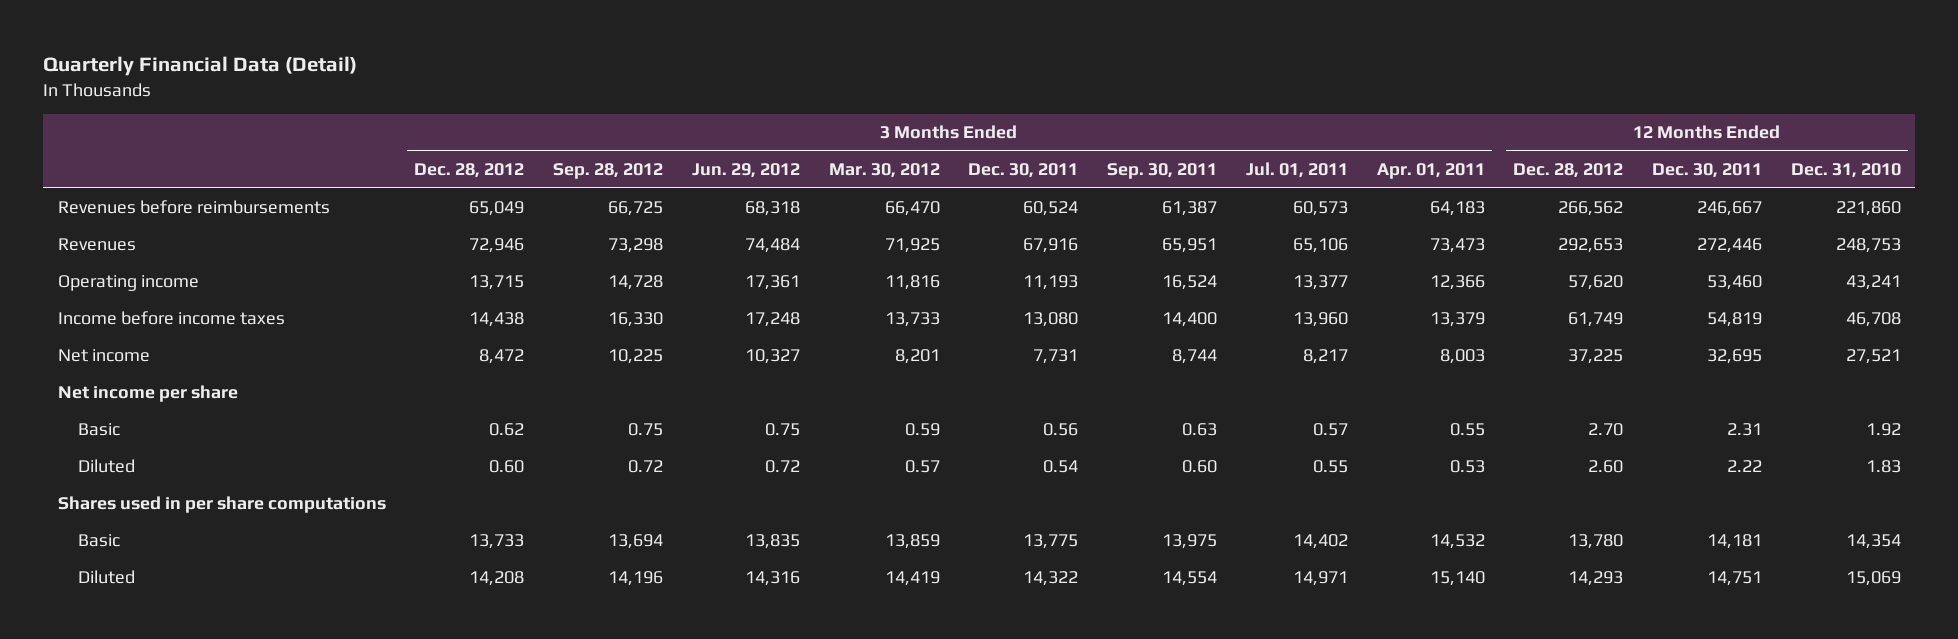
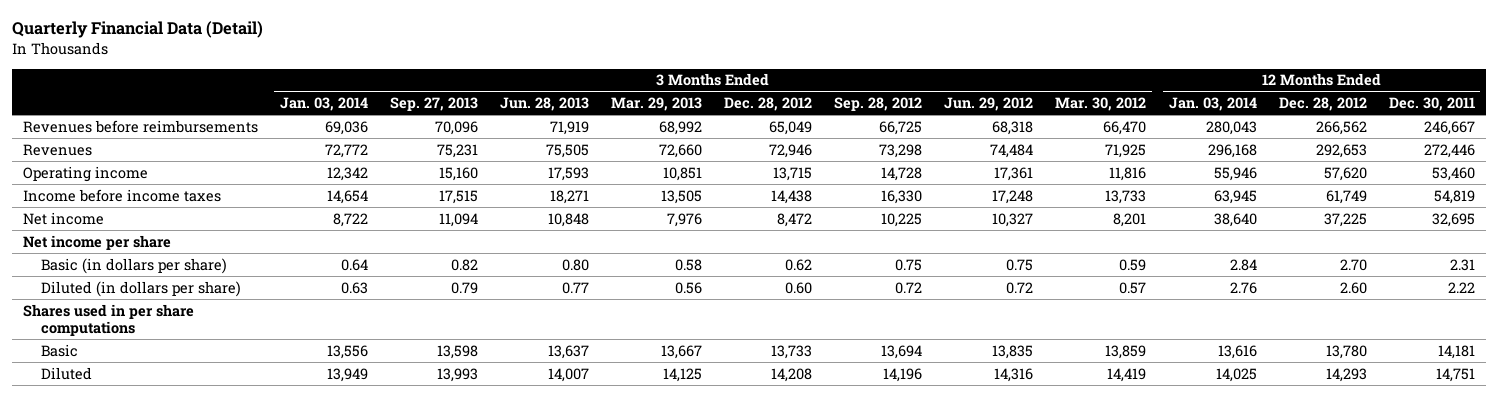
- | 3 Months Ended Dec. 28, 2012 | 3 Months Ended Sep. 28, 2012 | 3 Months Ended Jun. 29, 2012 | 3 Months Ended Mar. 30, 2012 | 3 Months Ended Dec. 30, 2011 | 3 Months Ended Sep. 30, 2011 | 3 Months Ended Jul. 01, 2011 | 3 Months Ended Apr. 01, 2011 | 12 Months Ended Dec. 28, 2012 | 12 Months Ended Dec. 30, 2011 | 12 Months Ended Dec. 31, 2010
+ | 3 Months Ended Jan. 03, 2014 | 3 Months Ended Sep. 27, 2013 | 3 Months Ended Jun. 28, 2013 | 3 Months Ended Mar. 29, 2013 | 3 Months Ended Dec. 28, 2012 | 3 Months Ended Sep. 28, 2012 | 3 Months Ended Jun. 29, 2012 | 3 Months Ended Mar. 30, 2012 | 12 Months Ended Jan. 03, 2014 | 12 Months Ended Dec. 28, 2012 | 12 Months Ended Dec. 30, 2011
- Basic | 0.62 | 0.75 | 0.75 | 0.59 | 0.56 | 0.63 | 0.57 | 0.55 | 2.70 | 2.31 | 1.92
- Diluted | 0.60 | 0.72 | 0.72 | 0.57 | 0.54 | 0.60 | 0.55 | 0.53 | 2.60 | 2.22 | 1.83
+ Basic (in dollars per share) | 0.64 | 0.82 | 0.80 | 0.58 | 0.62 | 0.75 | 0.75 | 0.59 | 2.84 | 2.70 | 2.31
+ Diluted (in dollars per share) | 0.63 | 0.79 | 0.77 | 0.56 | 0.60 | 0.72 | 0.72 | 0.57 | 2.76 | 2.60 | 2.22

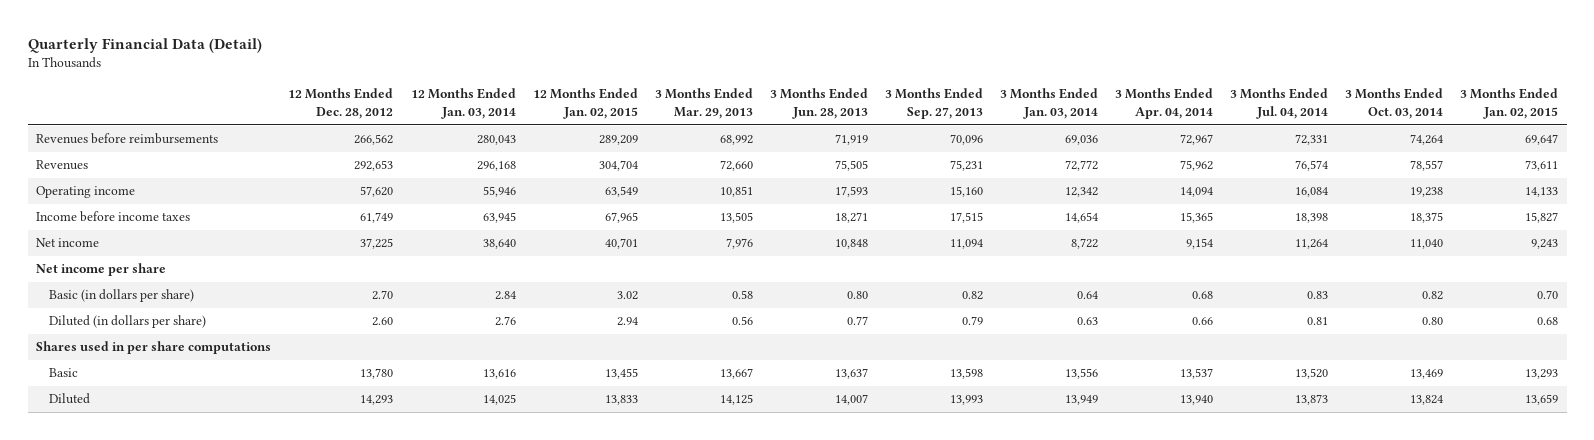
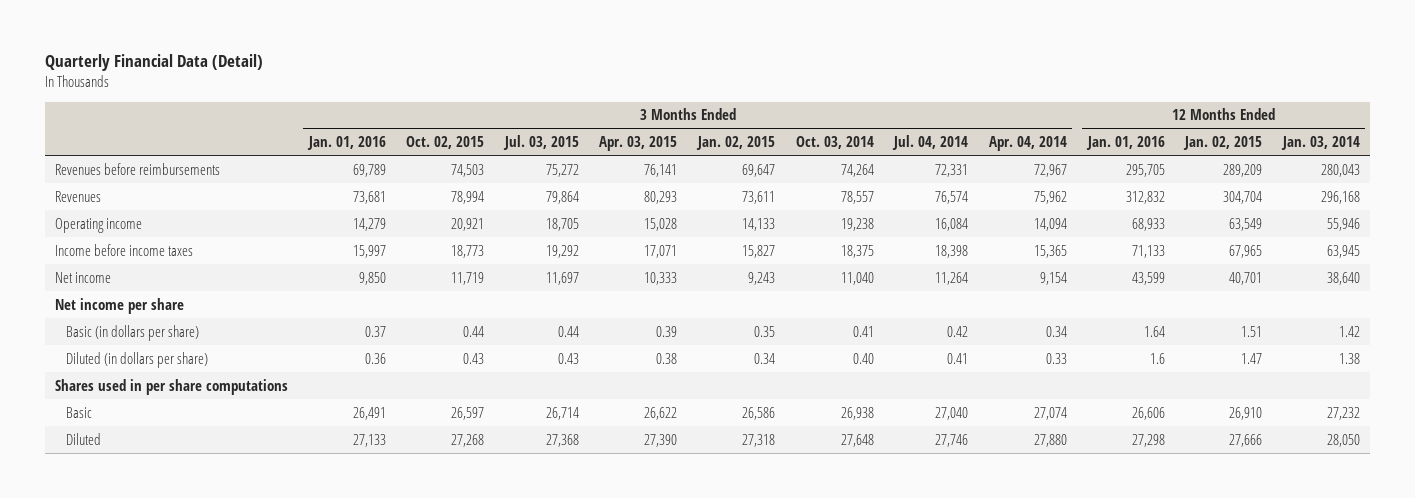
- | 12 Months Ended Dec. 28, 2012 | 12 Months Ended Jan. 03, 2014 | 12 Months Ended Jan. 02, 2015 | 3 Months Ended Mar. 29, 2013 | 3 Months Ended Jun. 28, 2013 | 3 Months Ended Sep. 27, 2013 | 3 Months Ended Jan. 03, 2014 | 3 Months Ended Apr. 04, 2014 | 3 Months Ended Jul. 04, 2014 | 3 Months Ended Oct. 03, 2014 | 3 Months Ended Jan. 02, 2015
+ | 3 Months Ended Jan. 01, 2016 | 3 Months Ended Oct. 02, 2015 | 3 Months Ended Jul. 03, 2015 | 3 Months Ended Apr. 03, 2015 | 3 Months Ended Jan. 02, 2015 | 3 Months Ended Oct. 03, 2014 | 3 Months Ended Jul. 04, 2014 | 3 Months Ended Apr. 04, 2014 | 12 Months Ended Jan. 01, 2016 | 12 Months Ended Jan. 02, 2015 | 12 Months Ended Jan. 03, 2014
- Basic (in dollars per share) | 2.70 | 2.84 | 3.02 | 0.58 | 0.80 | 0.82 | 0.64 | 0.68 | 0.83 | 0.82 | 0.70
- Diluted (in dollars per share) | 2.60 | 2.76 | 2.94 | 0.56 | 0.77 | 0.79 | 0.63 | 0.66 | 0.81 | 0.80 | 0.68
+ Basic (in dollars per share) | 0.37 | 0.44 | 0.44 | 0.39 | 0.35 | 0.41 | 0.42 | 0.34 | 1.64 | 1.51 | 1.42
+ Diluted (in dollars per share) | 0.36 | 0.43 | 0.43 | 0.38 | 0.34 | 0.40 | 0.41 | 0.33 | 1.6 | 1.47 | 1.38
- Basic | 13,780 | 13,616 | 13,455 | 13,667 | 13,637 | 13,598 | 13,556 | 13,537 | 13,520 | 13,469 | 13,293
- Diluted | 14,293 | 14,025 | 13,833 | 14,125 | 14,007 | 13,993 | 13,949 | 13,940 | 13,873 | 13,824 | 13,659
+ Basic | 26,491 | 26,597 | 26,714 | 26,622 | 26,586 | 26,938 | 27,040 | 27,074 | 26,606 | 26,910 | 27,232
+ Diluted | 27,133 | 27,268 | 27,368 | 27,390 | 27,318 | 27,648 | 27,746 | 27,880 | 27,298 | 27,666 | 28,050

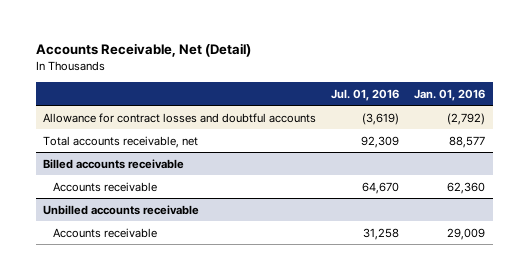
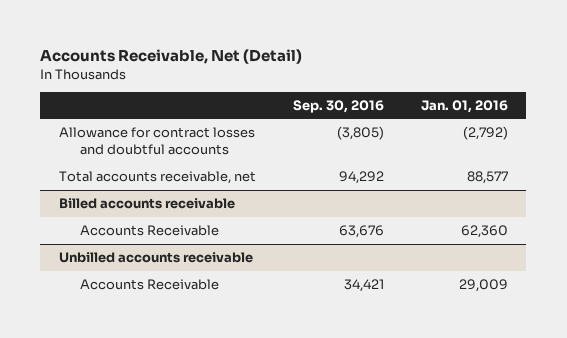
- | Jul. 01, 2016 | Jan. 01, 2016
+ | Sep. 30, 2016 | Jan. 01, 2016
@ Billed accounts receivable
- Accounts receivable | 64,670 | 62,360
+ Accounts Receivable | 63,676 | 62,360
@ Unbilled accounts receivable
- Accounts receivable | 31,258 | 29,009
+ Accounts Receivable | 34,421 | 29,009

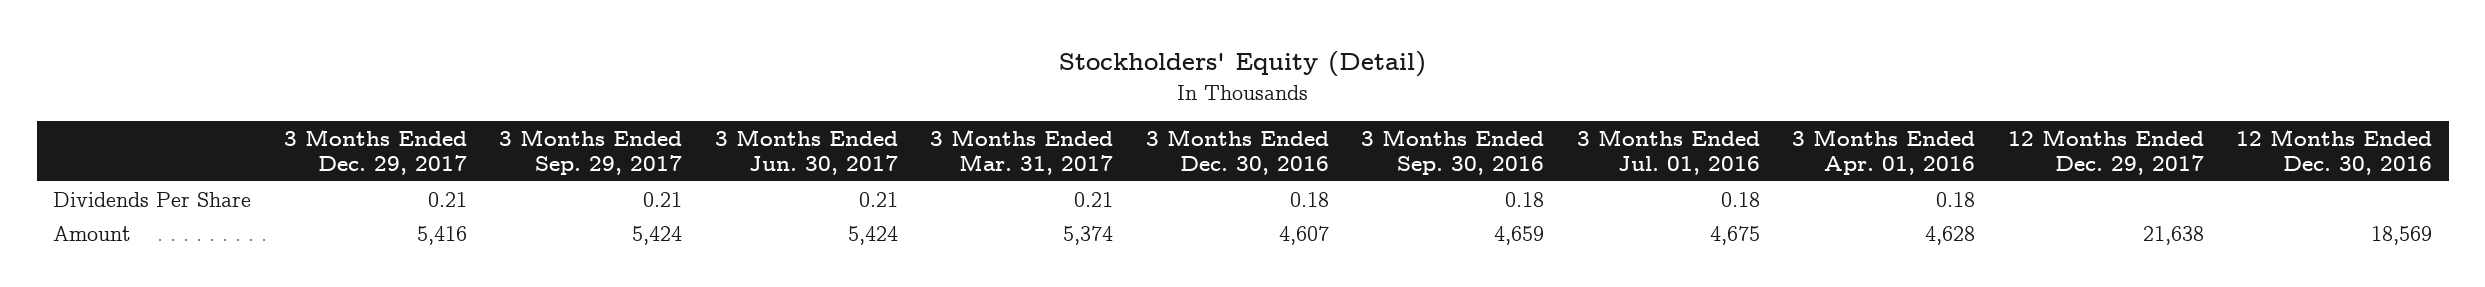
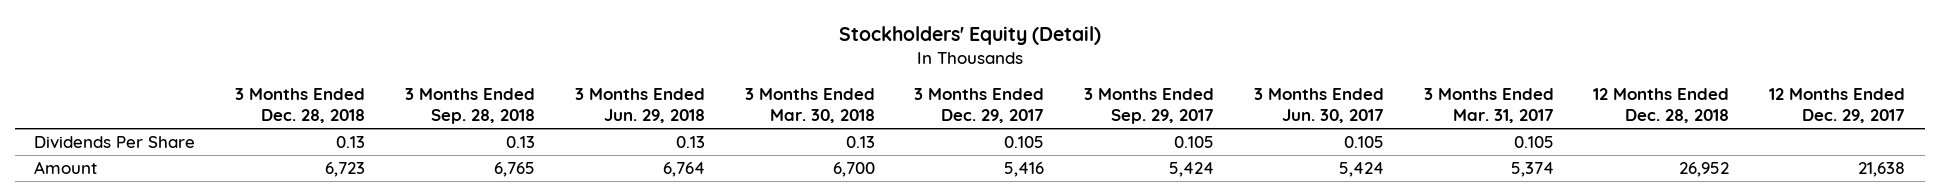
- | 3 Months Ended Dec. 29, 2017 | 3 Months Ended Sep. 29, 2017 | 3 Months Ended Jun. 30, 2017 | 3 Months Ended Mar. 31, 2017 | 3 Months Ended Dec. 30, 2016 | 3 Months Ended Sep. 30, 2016 | 3 Months Ended Jul. 01, 2016 | 3 Months Ended Apr. 01, 2016 | 12 Months Ended Dec. 29, 2017 | 12 Months Ended Dec. 30, 2016
+ | 3 Months Ended Dec. 28, 2018 | 3 Months Ended Sep. 28, 2018 | 3 Months Ended Jun. 29, 2018 | 3 Months Ended Mar. 30, 2018 | 3 Months Ended Dec. 29, 2017 | 3 Months Ended Sep. 29, 2017 | 3 Months Ended Jun. 30, 2017 | 3 Months Ended Mar. 31, 2017 | 12 Months Ended Dec. 28, 2018 | 12 Months Ended Dec. 29, 2017
- Dividends Per Share | 0.21 | 0.21 | 0.21 | 0.21 | 0.18 | 0.18 | 0.18 | 0.18 | |
+ Dividends Per Share | 0.13 | 0.13 | 0.13 | 0.13 | 0.105 | 0.105 | 0.105 | 0.105 | |

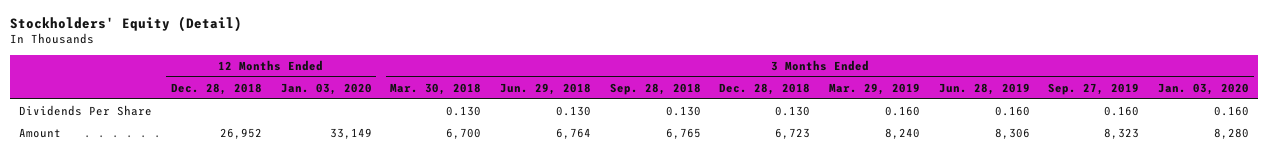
- | 3 Months Ended Dec. 28, 2018 | 3 Months Ended Sep. 28, 2018 | 3 Months Ended Jun. 29, 2018 | 3 Months Ended Mar. 30, 2018 | 3 Months Ended Dec. 29, 2017 | 3 Months Ended Sep. 29, 2017 | 3 Months Ended Jun. 30, 2017 | 3 Months Ended Mar. 31, 2017 | 12 Months Ended Dec. 28, 2018 | 12 Months Ended Dec. 29, 2017
+ | 12 Months Ended Dec. 28, 2018 | 12 Months Ended Jan. 03, 2020 | 3 Months Ended Mar. 30, 2018 | 3 Months Ended Jun. 29, 2018 | 3 Months Ended Sep. 28, 2018 | 3 Months Ended Dec. 28, 2018 | 3 Months Ended Mar. 29, 2019 | 3 Months Ended Jun. 28, 2019 | 3 Months Ended Sep. 27, 2019 | 3 Months Ended Jan. 03, 2020
- Dividends Per Share | 0.13 | 0.13 | 0.13 | 0.13 | 0.105 | 0.105 | 0.105 | 0.105 | |
+ Dividends Per Share | | | 0.130 | 0.130 | 0.130 | 0.130 | 0.160 | 0.160 | 0.160 | 0.160

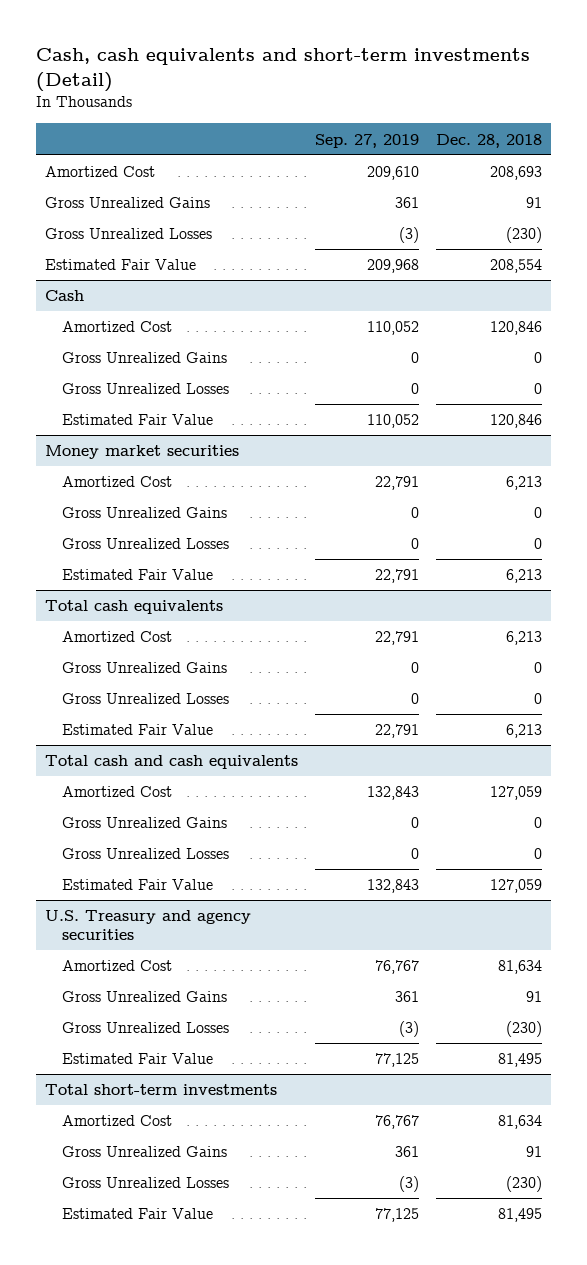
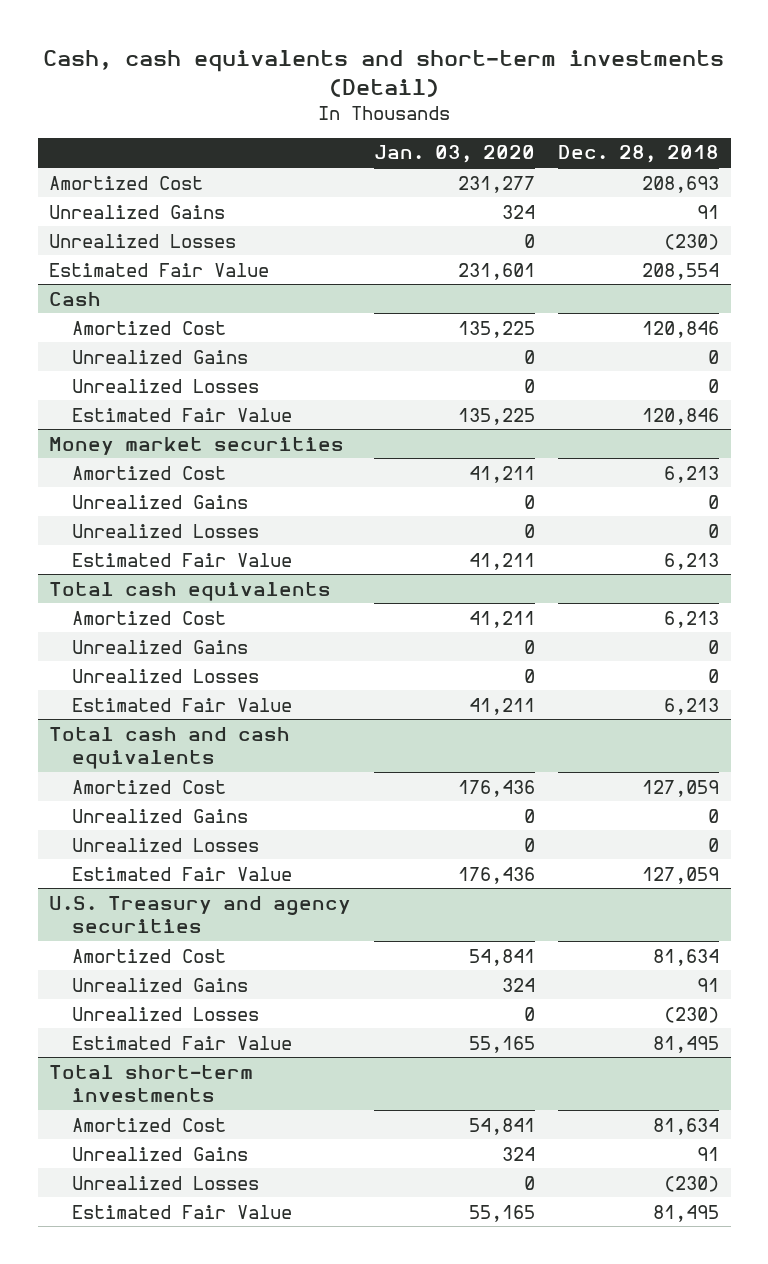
- | Sep. 27, 2019 | Dec. 28, 2018
+ | Jan. 03, 2020 | Dec. 28, 2018
- Gross Unrealized Gains | 361 | 91
- Gross Unrealized Losses | (3) | (230)
+ Unrealized Gains | 324 | 91
+ Unrealized Losses | 0 | (230)
@ Cash
- Gross Unrealized Gains | 0 | 0
- Gross Unrealized Losses | 0 | 0
+ Unrealized Gains | 0 | 0
+ Unrealized Losses | 0 | 0
@ Money market securities
- Gross Unrealized Gains | 0 | 0
- Gross Unrealized Losses | 0 | 0
+ Unrealized Gains | 0 | 0
+ Unrealized Losses | 0 | 0
@ Total cash equivalents
- Gross Unrealized Gains | 0 | 0
- Gross Unrealized Losses | 0 | 0
+ Unrealized Gains | 0 | 0
+ Unrealized Losses | 0 | 0
@ Total cash and cash equivalents
- Gross Unrealized Gains | 0 | 0
- Gross Unrealized Losses | 0 | 0
+ Unrealized Gains | 0 | 0
+ Unrealized Losses | 0 | 0
@ U.S. Treasury and agency securities
- Gross Unrealized Gains | 361 | 91
- Gross Unrealized Losses | (3) | (230)
+ Unrealized Gains | 324 | 91
+ Unrealized Losses | 0 | (230)
@ Total short-term investments
- Gross Unrealized Gains | 361 | 91
- Gross Unrealized Losses | (3) | (230)
+ Unrealized Gains | 324 | 91
+ Unrealized Losses | 0 | (230)

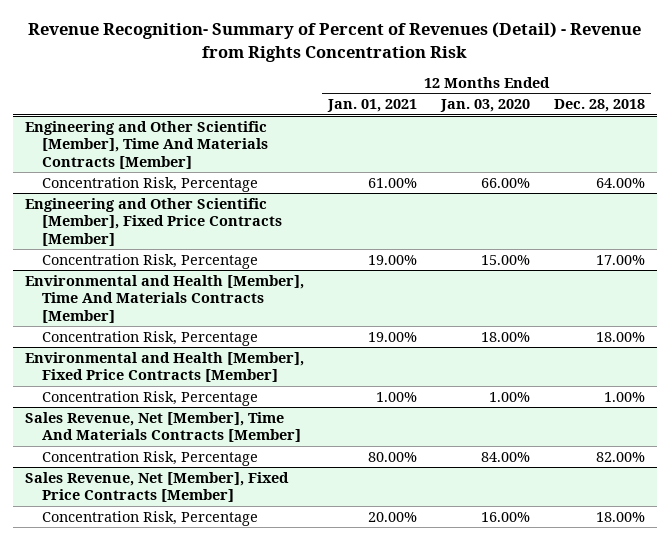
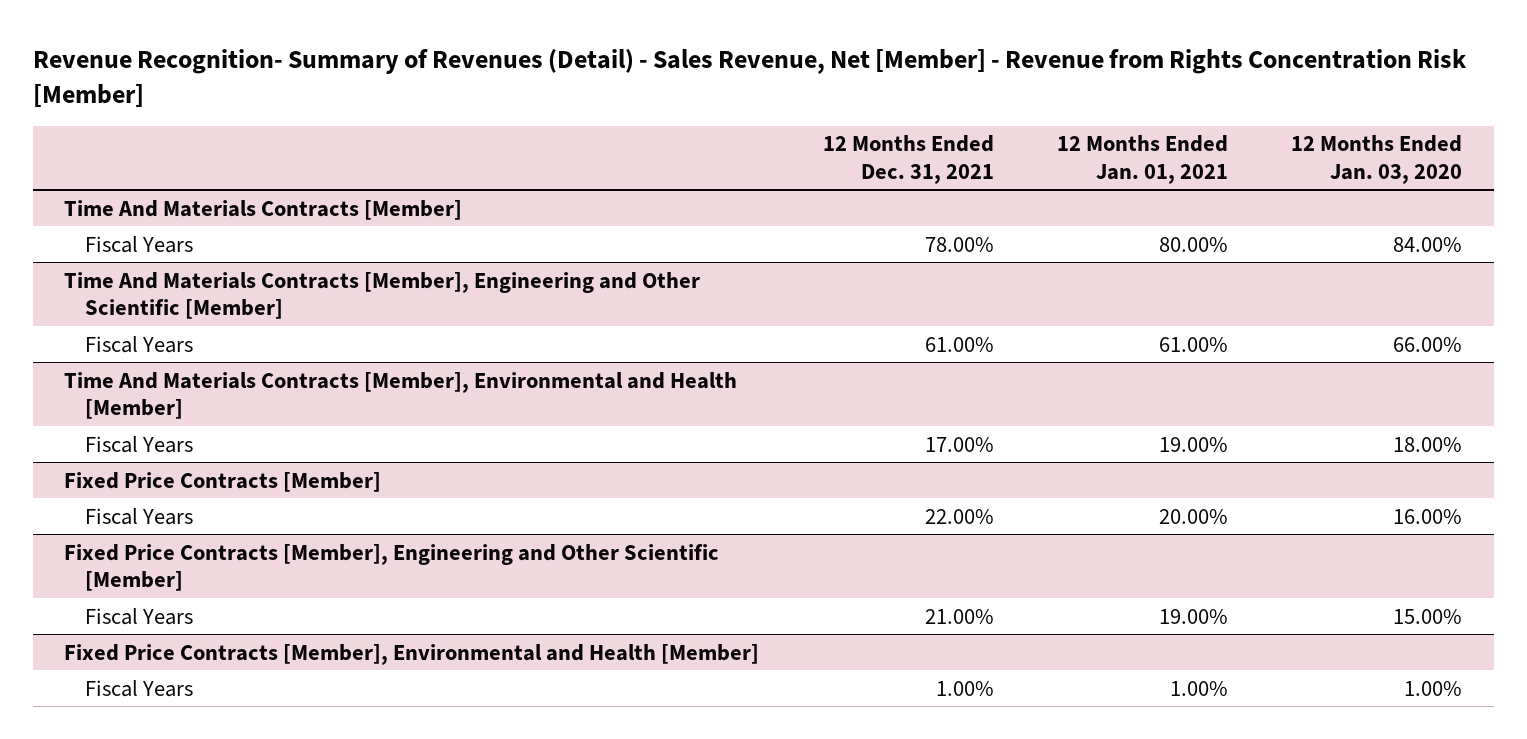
- Revenue Recognition- Summary of Percent of Revenues (Detail) - Revenue from Rights Concentration Risk
+ Revenue Recognition- Summary of Revenues (Detail) - Sales Revenue, Net [Member] - Revenue from Rights Concentration Risk [Member]
- | 12 Months Ended Jan. 01, 2021 | 12 Months Ended Jan. 03, 2020 | 12 Months Ended Dec. 28, 2018
+ | 12 Months Ended Dec. 31, 2021 | 12 Months Ended Jan. 01, 2021 | 12 Months Ended Jan. 03, 2020
- Engineering and Other Scientific [Member], Time And Materials Contracts [Member]
- Concentration Risk, Percentage | 61.00% | 66.00% | 64.00%
- Engineering and Other Scientific [Member], Fixed Price Contracts [Member]
- Concentration Risk, Percentage | 19.00% | 15.00% | 17.00%
- Environmental and Health [Member], Time And Materials Contracts [Member]
- Concentration Risk, Percentage | 19.00% | 18.00% | 18.00%
- Environmental and Health [Member], Fixed Price Contracts [Member]
- Concentration Risk, Percentage | 1.00% | 1.00% | 1.00%
- Sales Revenue, Net [Member], Time And Materials Contracts [Member]
- Concentration Risk, Percentage | 80.00% | 84.00% | 82.00%
- Sales Revenue, Net [Member], Fixed Price Contracts [Member]
- Concentration Risk, Percentage | 20.00% | 16.00% | 18.00%
+ Time And Materials Contracts [Member]
+ Fiscal Years | 78.00% | 80.00% | 84.00%
+ Time And Materials Contracts [Member], Engineering and Other Scientific [Member]
+ Fiscal Years | 61.00% | 61.00% | 66.00%
+ Time And Materials Contracts [Member], Environmental and Health [Member]
+ Fiscal Years | 17.00% | 19.00% | 18.00%
+ Fixed Price Contracts [Member]
+ Fiscal Years | 22.00% | 20.00% | 16.00%
+ Fixed Price Contracts [Member], Engineering and Other Scientific [Member]
+ Fiscal Years | 21.00% | 19.00% | 15.00%
+ Fixed Price Contracts [Member], Environmental and Health [Member]
+ Fiscal Years | 1.00% | 1.00% | 1.00%

